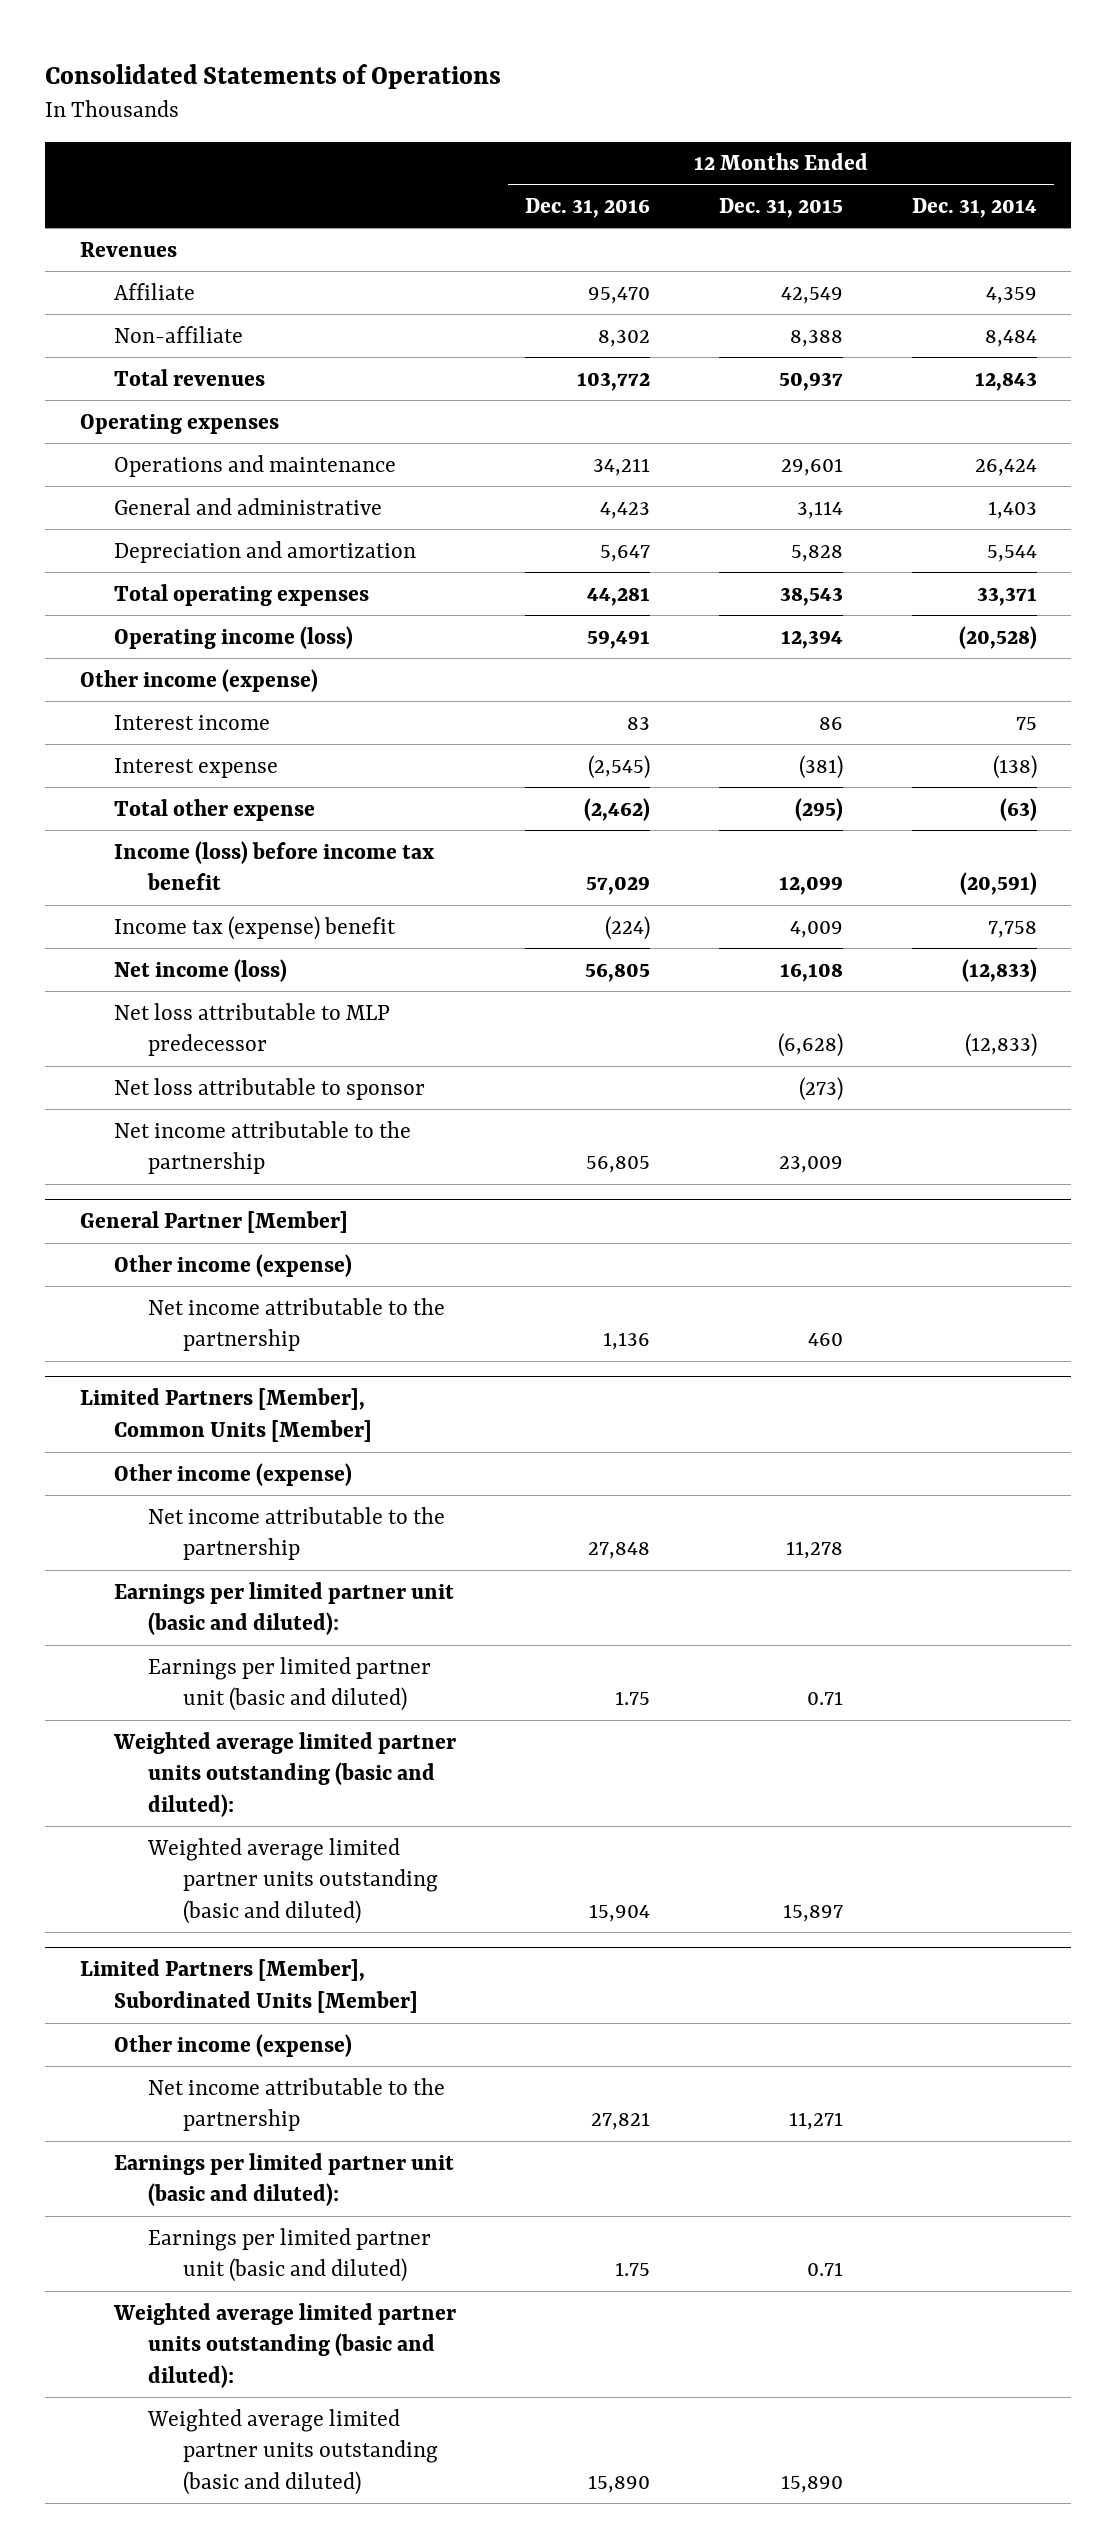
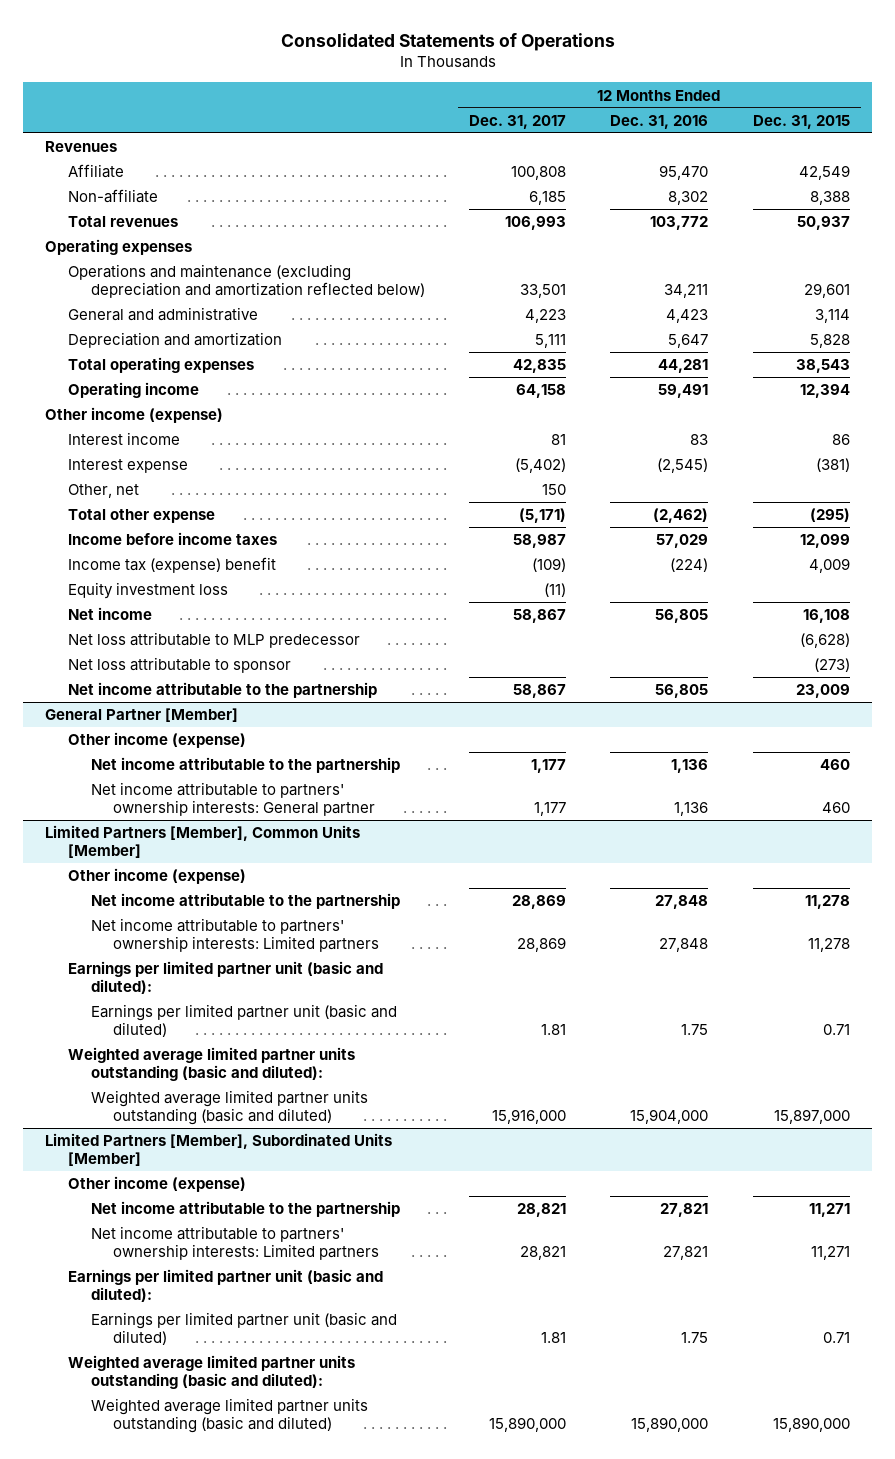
- | 12 Months Ended Dec. 31, 2016 | 12 Months Ended Dec. 31, 2015 | 12 Months Ended Dec. 31, 2014
+ | 12 Months Ended Dec. 31, 2017 | 12 Months Ended Dec. 31, 2016 | 12 Months Ended Dec. 31, 2015
- Operations and maintenance | 34,211 | 29,601 | 26,424
+ Operations and maintenance (excluding depreciation and amortization reflected below) | 33,501 | 34,211 | 29,601
- Operating income (loss) | 59,491 | 12,394 | (20,528)
+ Operating income | 64,158 | 59,491 | 12,394
+ Other, net | 150 | |
- Income (loss) before income tax benefit | 57,029 | 12,099 | (20,591)
+ Income before income taxes | 58,987 | 57,029 | 12,099
- Net income (loss) | 56,805 | 16,108 | (12,833)
+ Equity investment loss | (11) | |
+ Net income | 58,867 | 56,805 | 16,108
@ General Partner [Member]
+ Net income attributable to partners' ownership interests: General partner | 1,177 | 1,136 | 460
@ Limited Partners [Member], Common Units [Member]
+ Net income attributable to partners' ownership interests: Limited partners | 28,869 | 27,848 | 11,278
- Weighted average limited partner units outstanding (basic and diluted) | 15,904 | 15,897 |
+ Weighted average limited partner units outstanding (basic and diluted) | 15,916,000 | 15,904,000 | 15,897,000
@ Limited Partners [Member], Subordinated Units [Member]
+ Net income attributable to partners' ownership interests: Limited partners | 28,821 | 27,821 | 11,271
- Weighted average limited partner units outstanding (basic and diluted) | 15,890 | 15,890 |
+ Weighted average limited partner units outstanding (basic and diluted) | 15,890,000 | 15,890,000 | 15,890,000

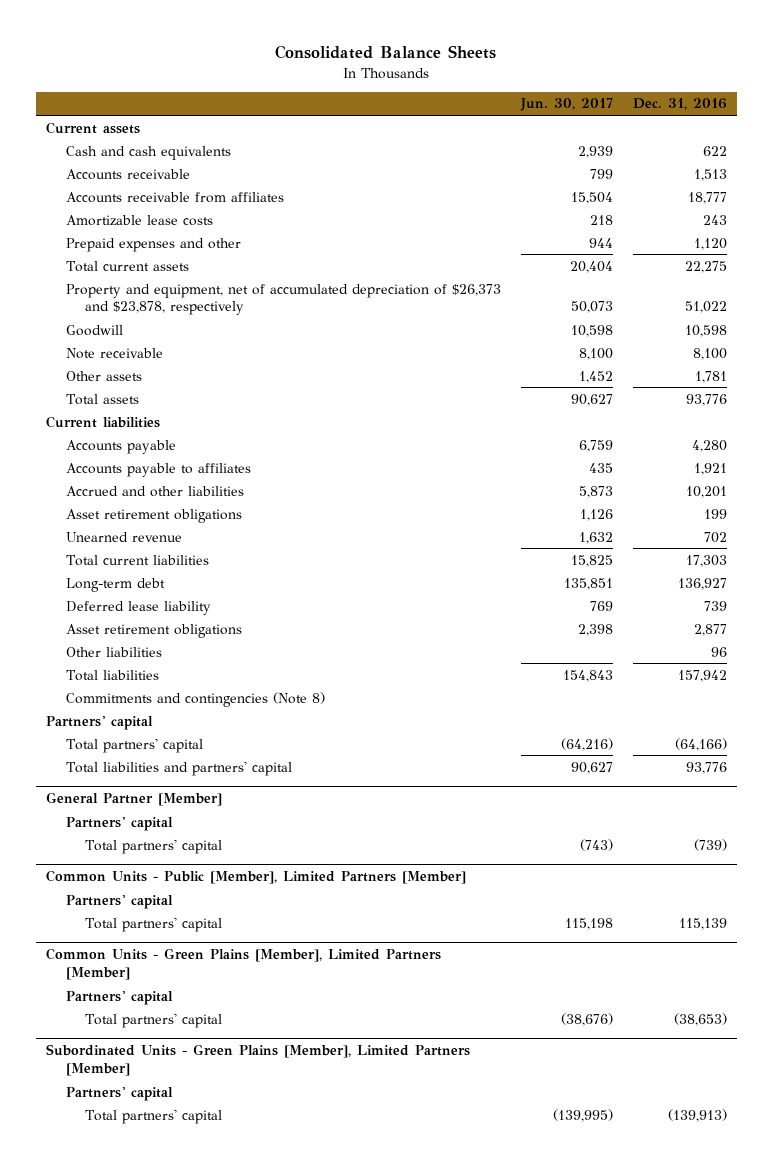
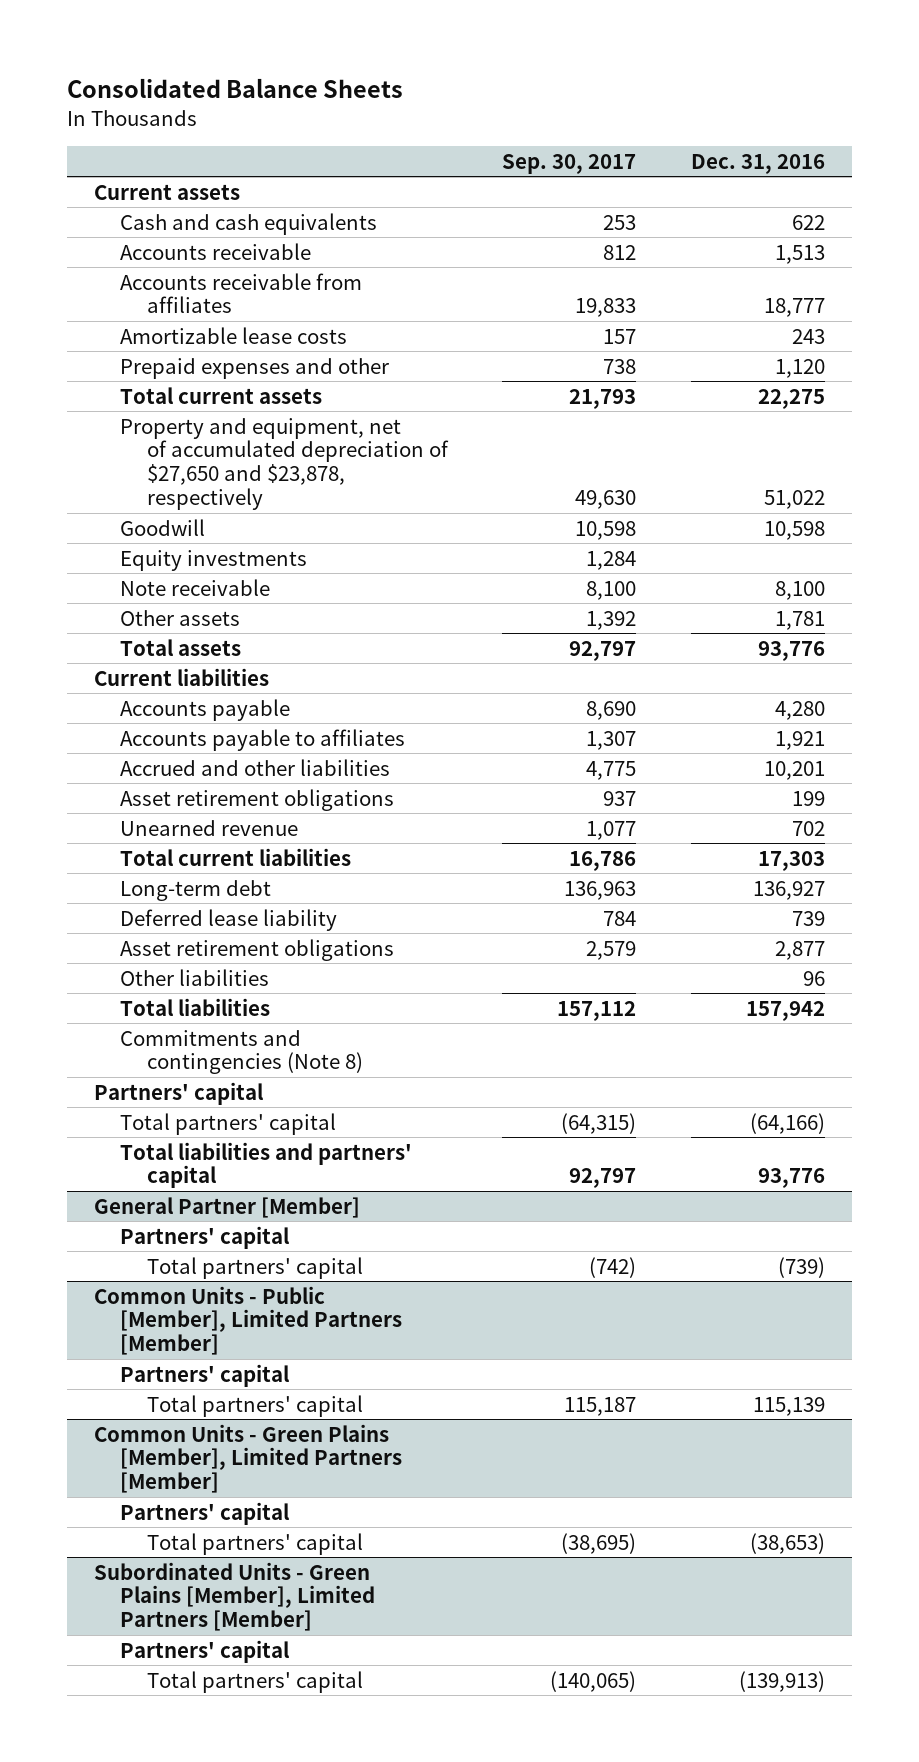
- | Jun. 30, 2017 | Dec. 31, 2016
+ | Sep. 30, 2017 | Dec. 31, 2016
- Property and equipment, net of accumulated depreciation of $26,373 and $23,878, respectively | 50,073 | 51,022
+ Property and equipment, net of accumulated depreciation of $27,650 and $23,878, respectively | 49,630 | 51,022
+ Equity investments | 1,284 |

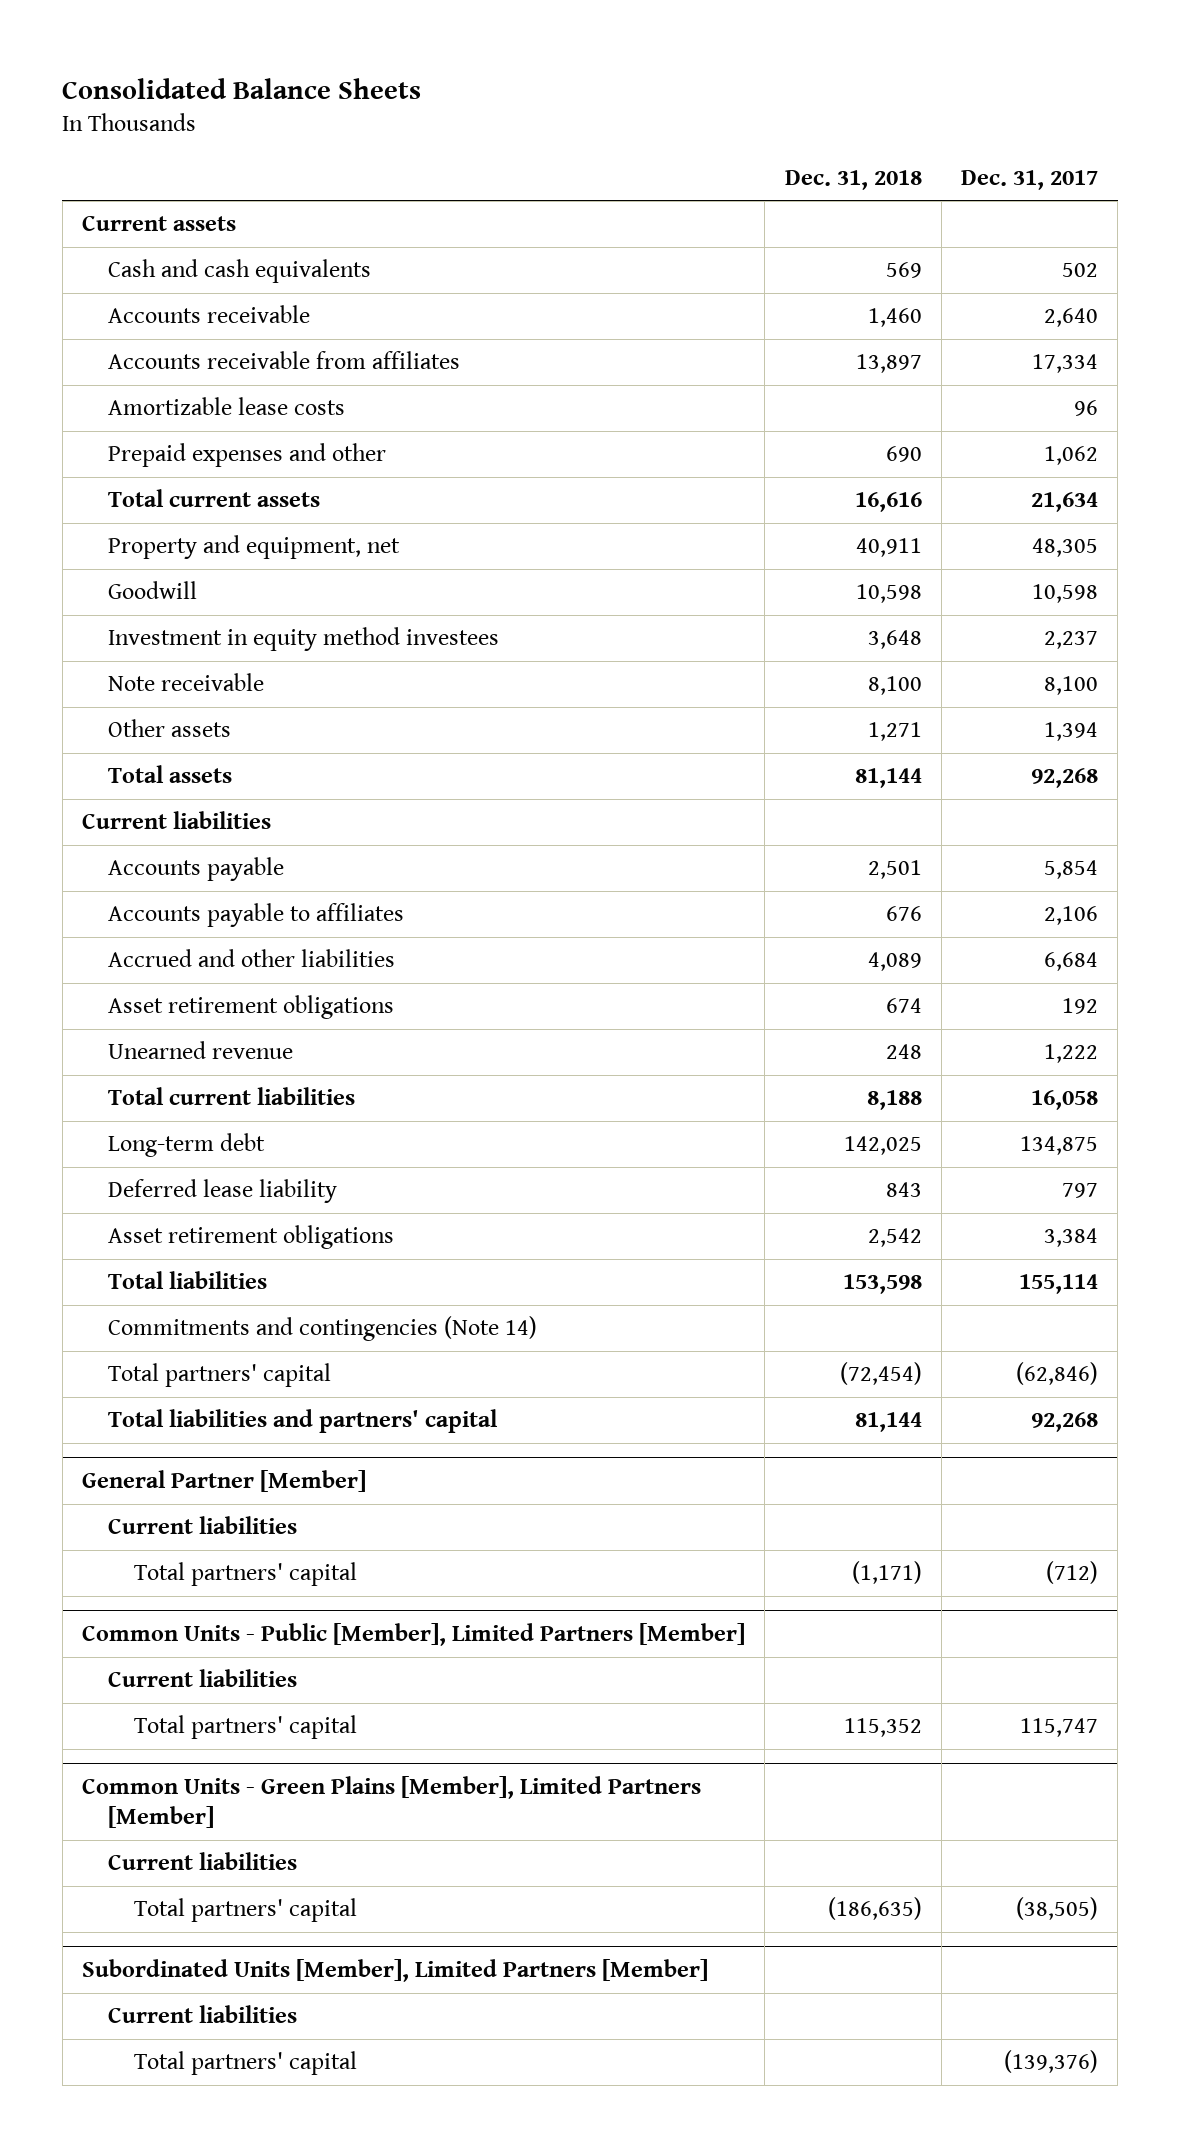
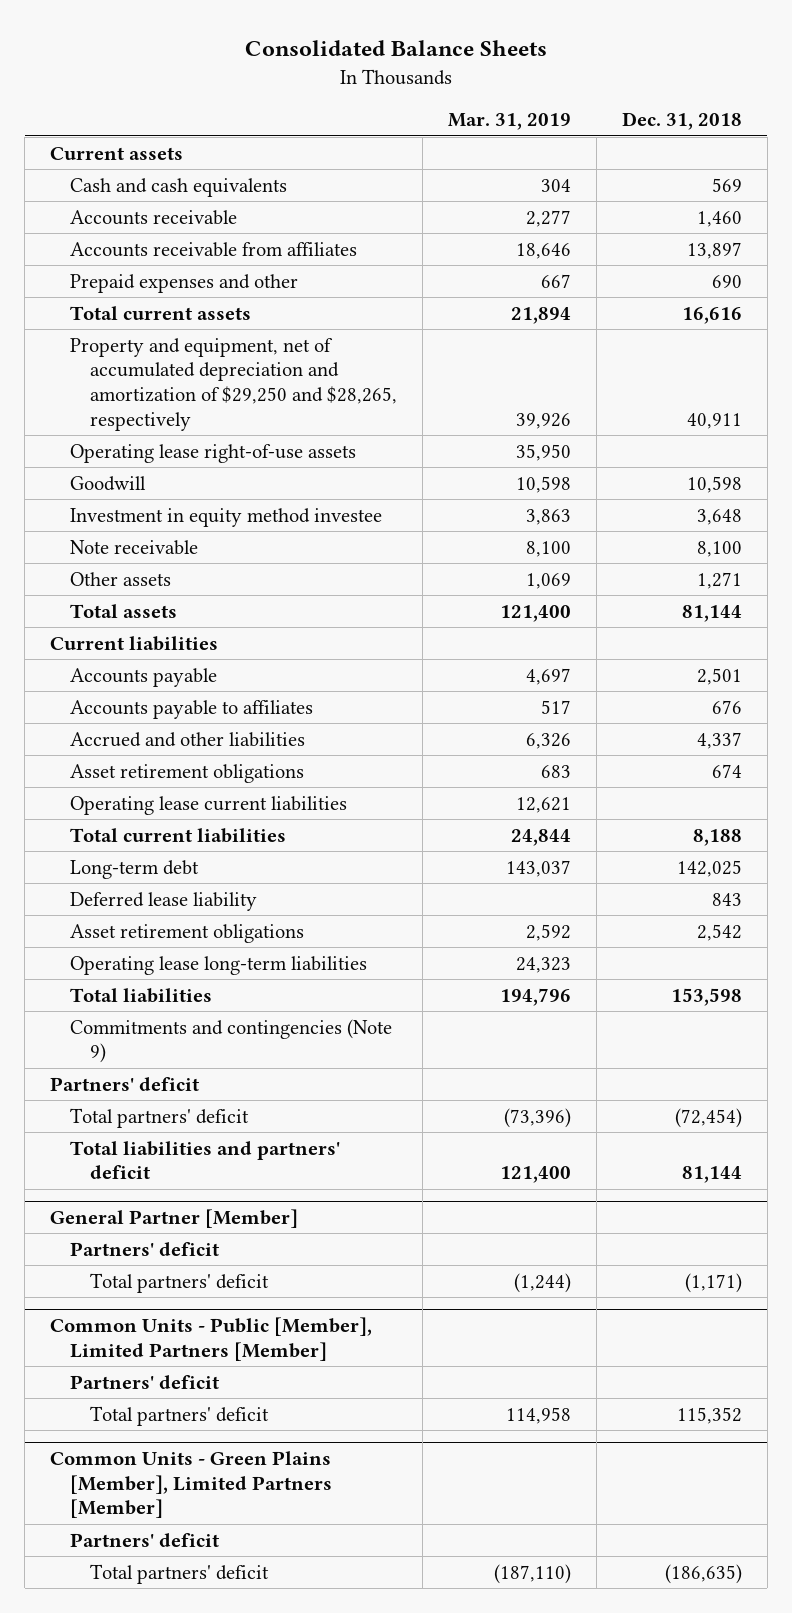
- | Dec. 31, 2018 | Dec. 31, 2017
+ | Mar. 31, 2019 | Dec. 31, 2018
- Amortizable lease costs | | 96
- Property and equipment, net | 40,911 | 48,305
+ Property and equipment, net of accumulated depreciation and amortization of $29,250 and $28,265, respectively | 39,926 | 40,911
+ Operating lease right-of-use assets | 35,950 |
- Investment in equity method investees | 3,648 | 2,237
+ Investment in equity method investee | 3,863 | 3,648
- Accrued and other liabilities | 4,089 | 6,684
+ Accrued and other liabilities | 6,326 | 4,337
- Unearned revenue | 248 | 1,222
+ Operating lease current liabilities | 12,621 |
+ Operating lease long-term liabilities | 24,323 |
- Commitments and contingencies (Note 14)
- Total partners' capital | (72,454) | (62,846)
- Total liabilities and partners' capital | 81,144 | 92,268
+ Commitments and contingencies (Note 9)
+ Partners' deficit
+ Total partners' deficit | (73,396) | (72,454)
+ Total liabilities and partners' deficit | 121,400 | 81,144
@ General Partner [Member]
- Current liabilities
- Total partners' capital | (1,171) | (712)
+ Partners' deficit
+ Total partners' deficit | (1,244) | (1,171)
@ Common Units - Public [Member], Limited Partners [Member]
- Current liabilities
- Total partners' capital | 115,352 | 115,747
+ Partners' deficit
+ Total partners' deficit | 114,958 | 115,352
@ Common Units - Green Plains [Member], Limited Partners [Member]
- Current liabilities
- Total partners' capital | (186,635) | (38,505)
- Subordinated Units [Member], Limited Partners [Member]
- Current liabilities
- Total partners' capital | | (139,376)
@ Common Units - Green Plains [Member], Limited Partners [Member]
+ Partners' deficit
+ Total partners' deficit | (187,110) | (186,635)

